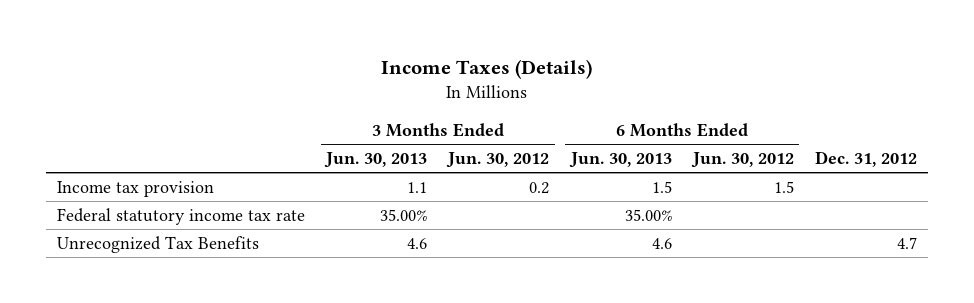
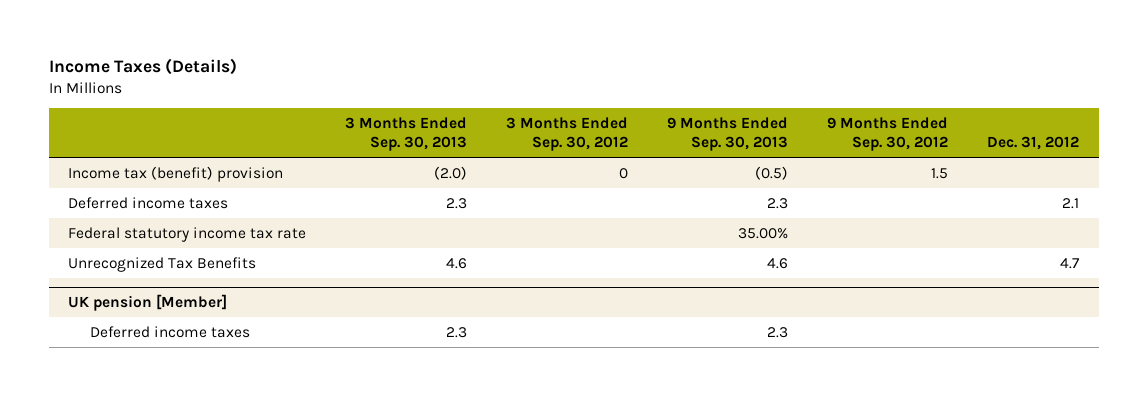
- | 3 Months Ended Jun. 30, 2013 | 3 Months Ended Jun. 30, 2012 | 6 Months Ended Jun. 30, 2013 | 6 Months Ended Jun. 30, 2012 | Dec. 31, 2012
+ | 3 Months Ended Sep. 30, 2013 | 3 Months Ended Sep. 30, 2012 | 9 Months Ended Sep. 30, 2013 | 9 Months Ended Sep. 30, 2012 | Dec. 31, 2012
- Income tax provision | 1.1 | 0.2 | 1.5 | 1.5 |
+ Income tax (benefit) provision | (2.0) | 0 | (0.5) | 1.5 |
+ Deferred income taxes | 2.3 | | 2.3 | | 2.1
+ UK pension [Member]
+ Deferred income taxes | 2.3 | | 2.3 | |

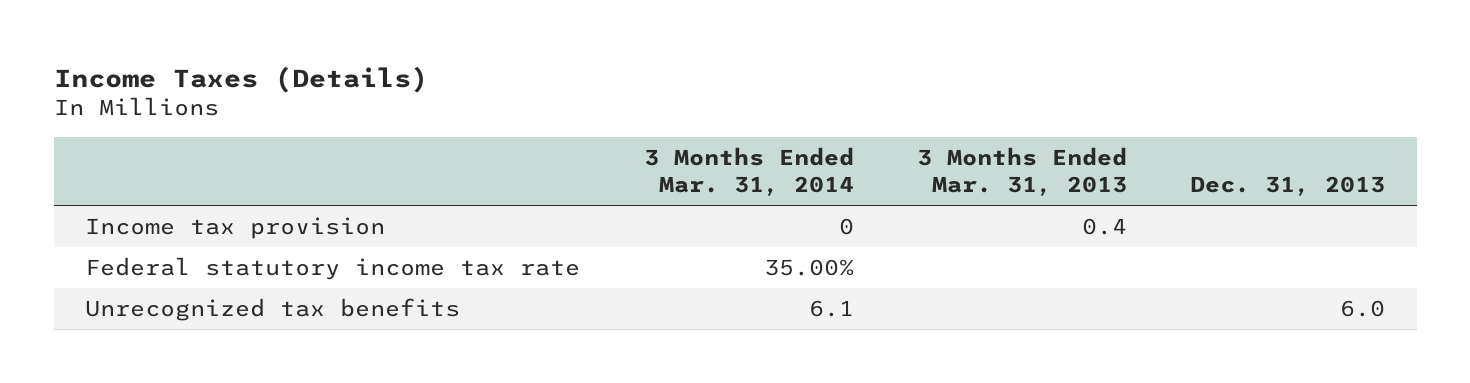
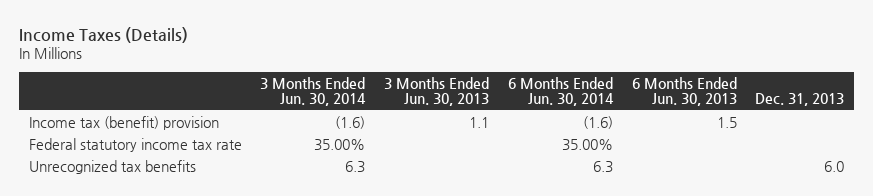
- | 3 Months Ended Mar. 31, 2014 | 3 Months Ended Mar. 31, 2013 | Dec. 31, 2013
+ | 3 Months Ended Jun. 30, 2014 | 3 Months Ended Jun. 30, 2013 | 6 Months Ended Jun. 30, 2014 | 6 Months Ended Jun. 30, 2013 | Dec. 31, 2013
- Income tax provision | 0 | 0.4 |
+ Income tax (benefit) provision | (1.6) | 1.1 | (1.6) | 1.5 |

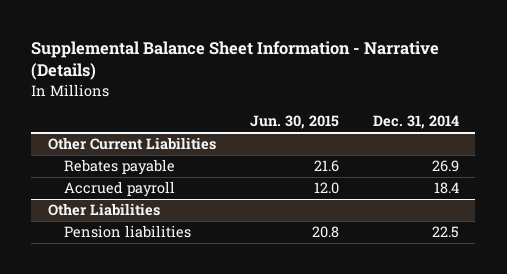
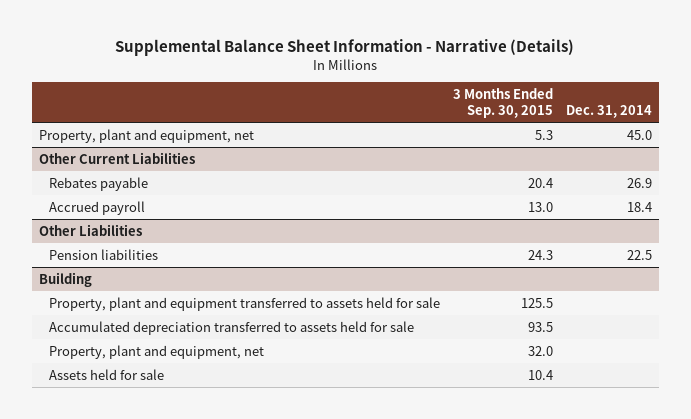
- | Jun. 30, 2015 | Dec. 31, 2014
+ | 3 Months Ended Sep. 30, 2015 | Dec. 31, 2014
+ Property, plant and equipment, net | 5.3 | 45.0
+ Building
+ Property, plant and equipment transferred to assets held for sale | 125.5 |
+ Accumulated depreciation transferred to assets held for sale | 93.5 |
+ Property, plant and equipment, net | 32.0 |
+ Assets held for sale | 10.4 |

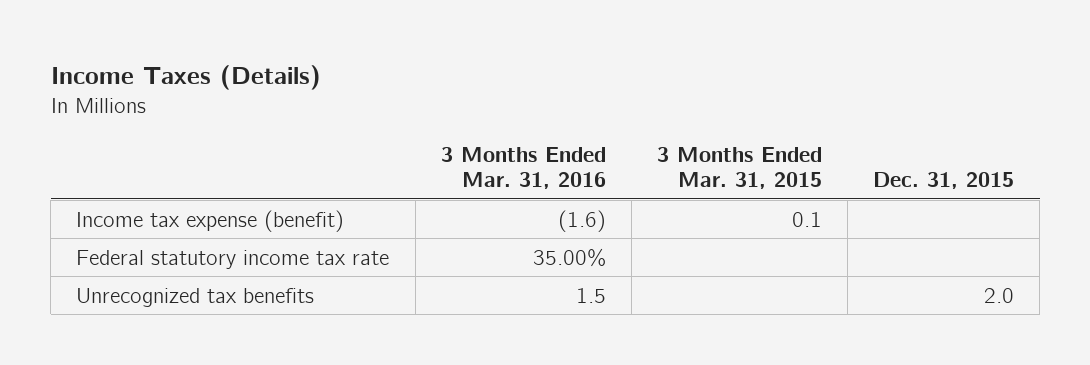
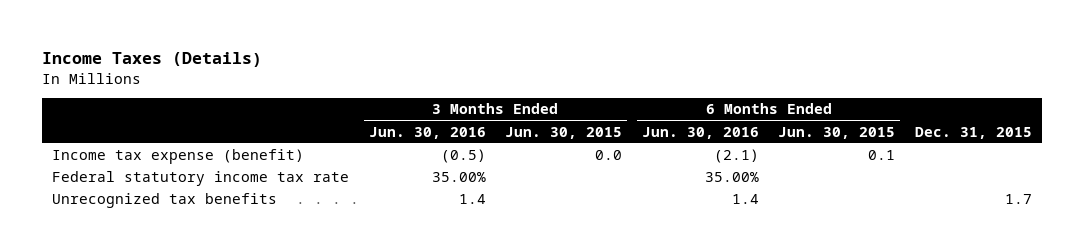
- | 3 Months Ended Mar. 31, 2016 | 3 Months Ended Mar. 31, 2015 | Dec. 31, 2015
+ | 3 Months Ended Jun. 30, 2016 | 3 Months Ended Jun. 30, 2015 | 6 Months Ended Jun. 30, 2016 | 6 Months Ended Jun. 30, 2015 | Dec. 31, 2015
- Unrecognized tax benefits | 1.5 | | 2.0
+ Unrecognized tax benefits | 1.4 | | 1.4 | | 1.7

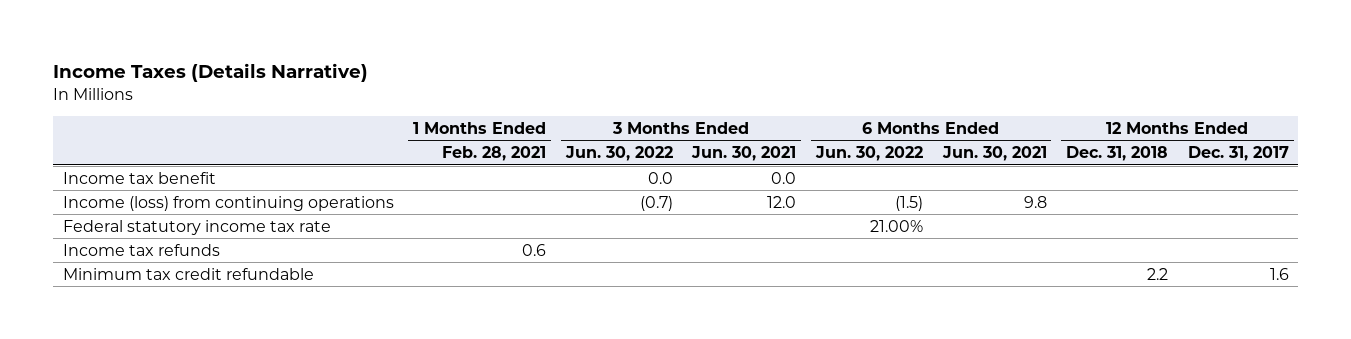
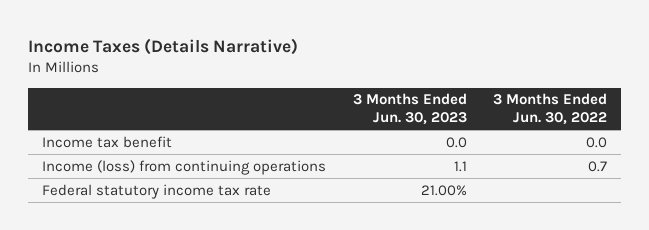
- | 1 Months Ended Feb. 28, 2021 | 3 Months Ended Jun. 30, 2022 | 3 Months Ended Jun. 30, 2021 | 6 Months Ended Jun. 30, 2022 | 6 Months Ended Jun. 30, 2021 | 12 Months Ended Dec. 31, 2018 | 12 Months Ended Dec. 31, 2017
+ | 3 Months Ended Jun. 30, 2023 | 3 Months Ended Jun. 30, 2022
- Income (loss) from continuing operations | | (0.7) | 12.0 | (1.5) | 9.8 | |
+ Income (loss) from continuing operations | 1.1 | 0.7
- Income tax refunds | 0.6 | | | | | |
- Minimum tax credit refundable | | | | | | 2.2 | 1.6

